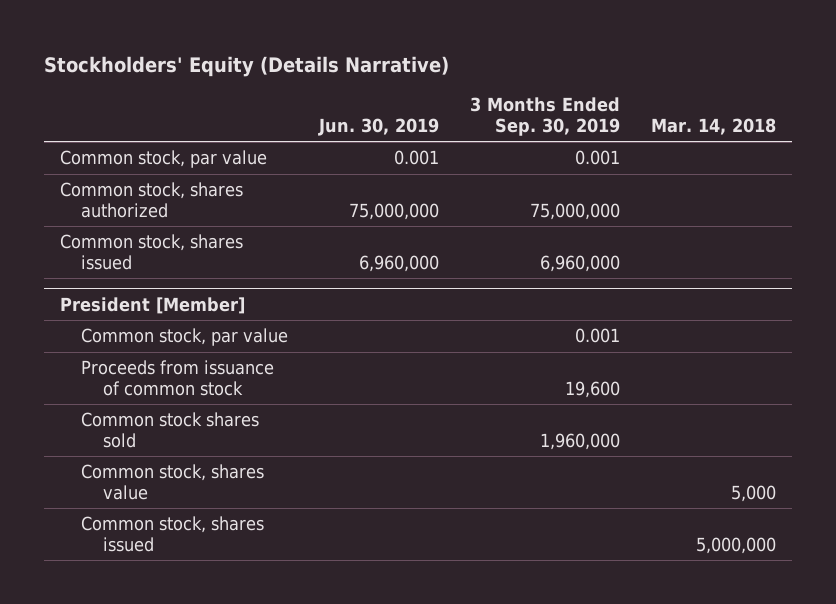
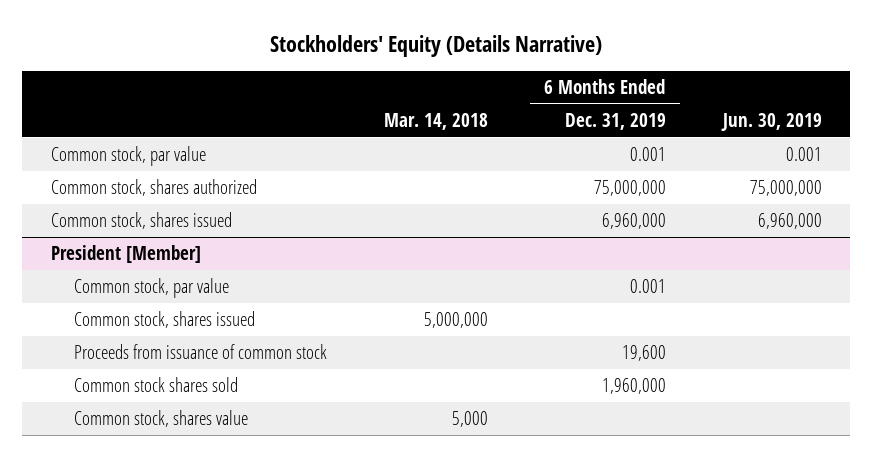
- | Jun. 30, 2019 | 3 Months Ended Sep. 30, 2019 | Mar. 14, 2018
+ | Mar. 14, 2018 | 6 Months Ended Dec. 31, 2019 | Jun. 30, 2019
@ President [Member]
moved up: Common stock, shares issued | 5,000,000 | |

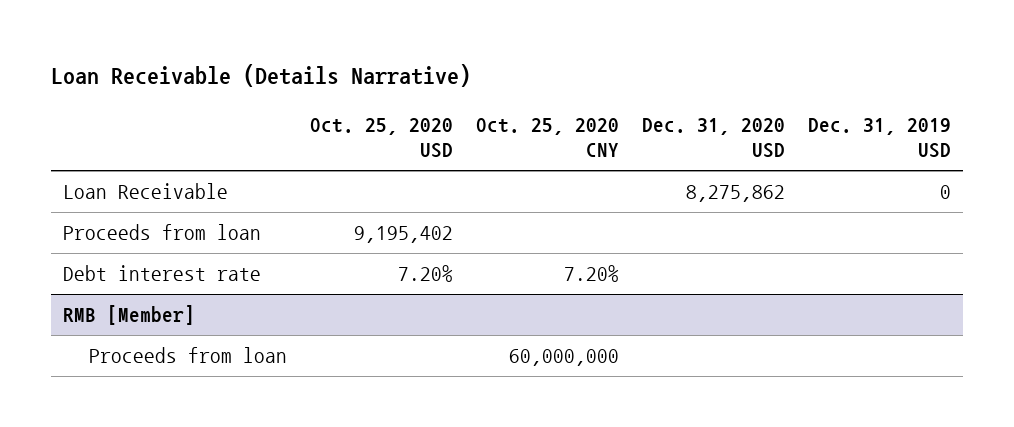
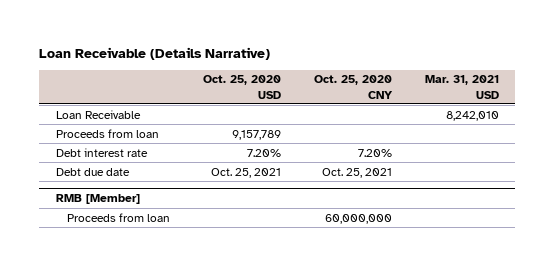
- | Oct. 25, 2020 USD | Oct. 25, 2020 CNY | Dec. 31, 2020 USD | Dec. 31, 2019 USD
+ | Oct. 25, 2020 USD | Oct. 25, 2020 CNY | Mar. 31, 2021 USD
- Proceeds from loan | 9,195,402 | | |
+ Proceeds from loan | 9,157,789 | |
+ Debt due date | Oct. 25, 2021 | Oct. 25, 2021 |

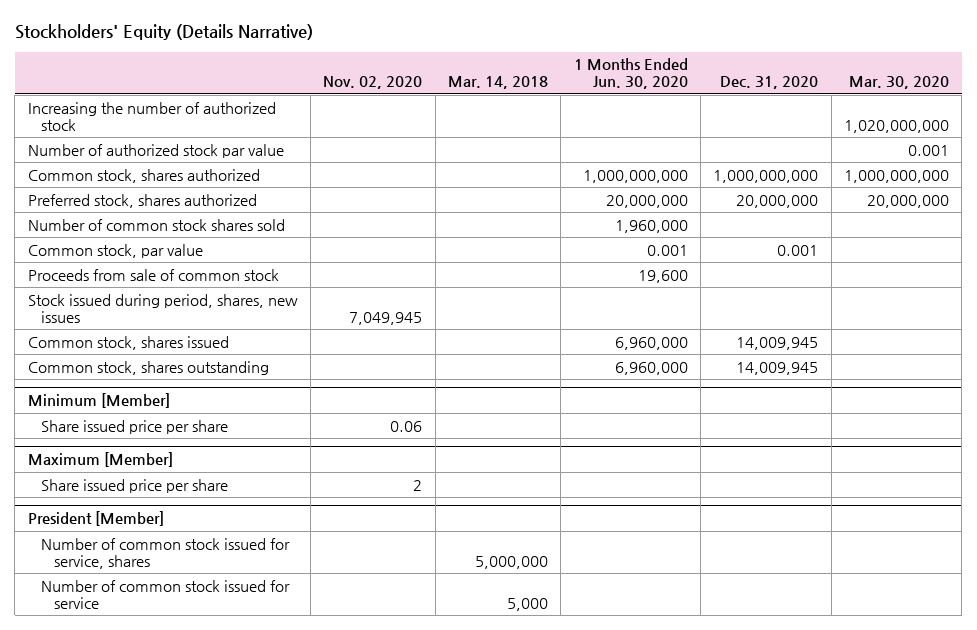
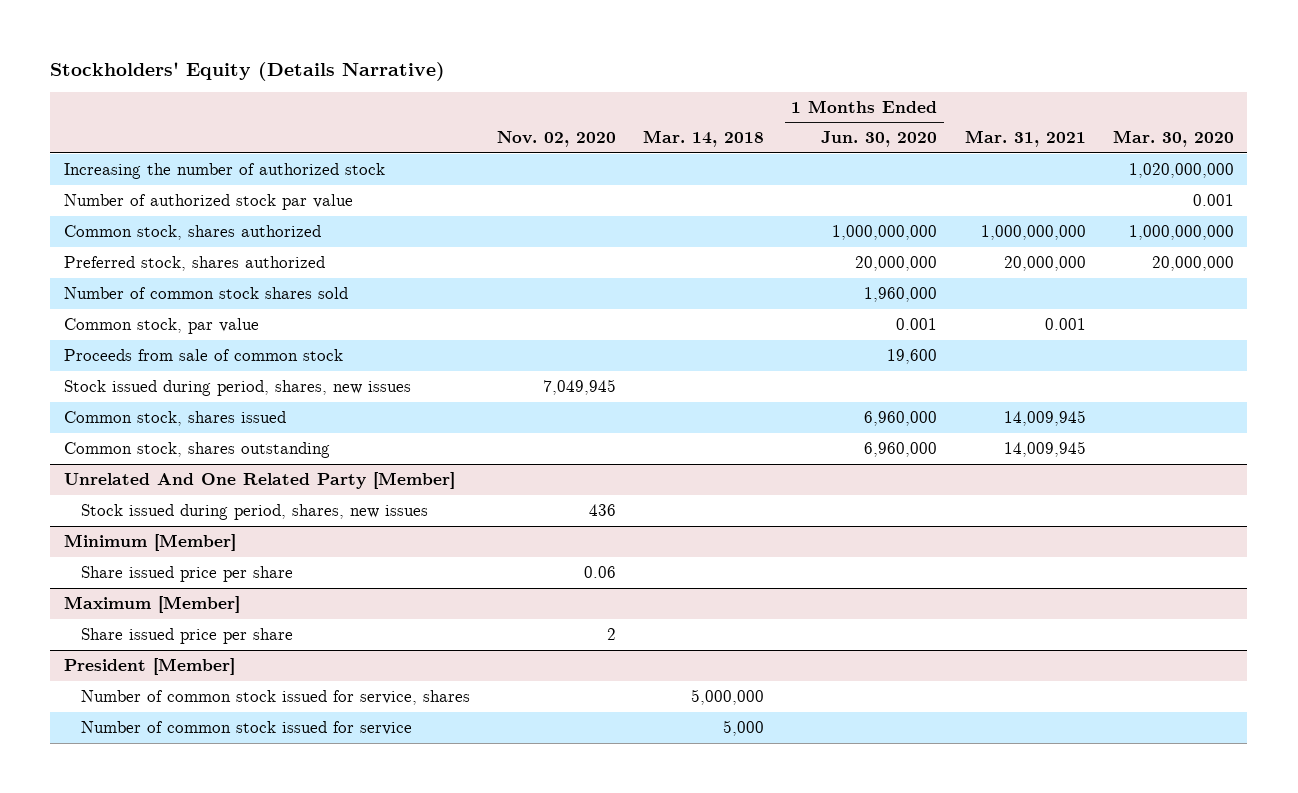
- | Nov. 02, 2020 | Mar. 14, 2018 | 1 Months Ended Jun. 30, 2020 | Dec. 31, 2020 | Mar. 30, 2020
+ | Nov. 02, 2020 | Mar. 14, 2018 | 1 Months Ended Jun. 30, 2020 | Mar. 31, 2021 | Mar. 30, 2020
+ Unrelated And One Related Party [Member]
+ Stock issued during period, shares, new issues | 436 | | | |

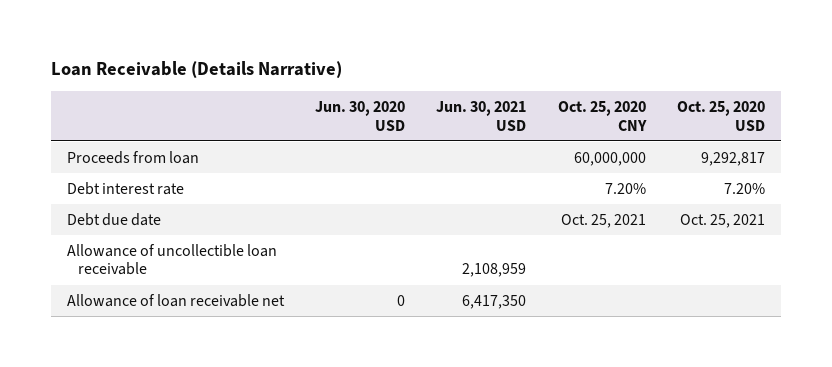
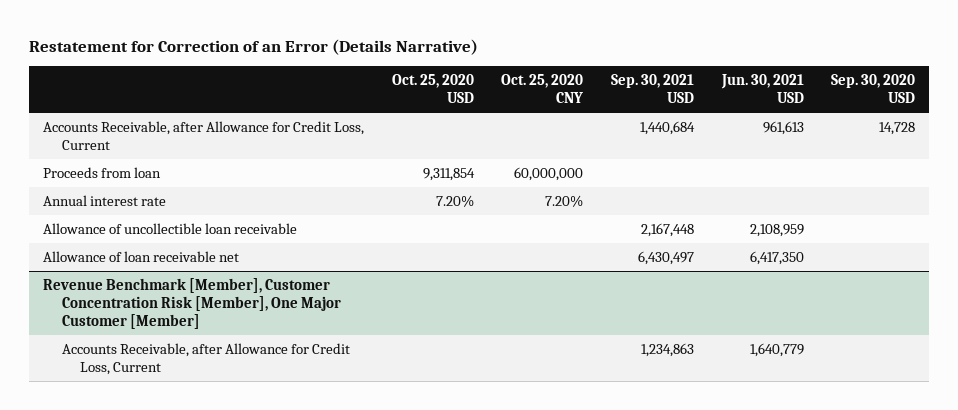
- Loan Receivable (Details Narrative)
+ Restatement for Correction of an Error (Details Narrative)
- | Jun. 30, 2020 USD | Jun. 30, 2021 USD | Oct. 25, 2020 CNY | Oct. 25, 2020 USD
+ | Oct. 25, 2020 USD | Oct. 25, 2020 CNY | Sep. 30, 2021 USD | Jun. 30, 2021 USD | Sep. 30, 2020 USD
- Proceeds from loan | | | 60,000,000 | 9,292,817
- Debt interest rate | | | 7.20% | 7.20%
- Debt due date | | | Oct. 25, 2021 | Oct. 25, 2021
+ Accounts Receivable, after Allowance for Credit Loss, Current | | | 1,440,684 | 961,613 | 14,728
+ Proceeds from loan | 9,311,854 | 60,000,000 | | |
+ Annual interest rate | 7.20% | 7.20% | | |
+ Revenue Benchmark [Member], Customer Concentration Risk [Member], One Major Customer [Member]
+ Accounts Receivable, after Allowance for Credit Loss, Current | | | 1,234,863 | 1,640,779 |

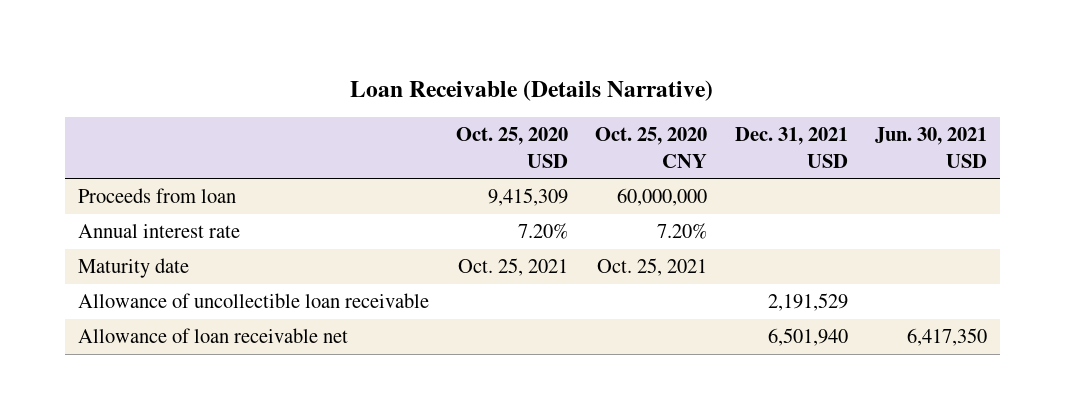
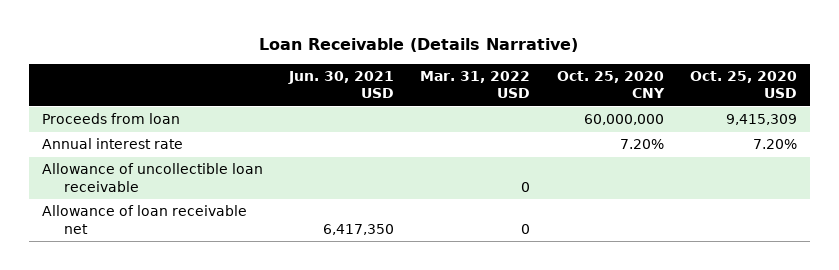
- | Oct. 25, 2020 USD | Oct. 25, 2020 CNY | Dec. 31, 2021 USD | Jun. 30, 2021 USD
+ | Jun. 30, 2021 USD | Mar. 31, 2022 USD | Oct. 25, 2020 CNY | Oct. 25, 2020 USD
- Maturity date | Oct. 25, 2021 | Oct. 25, 2021 | |

